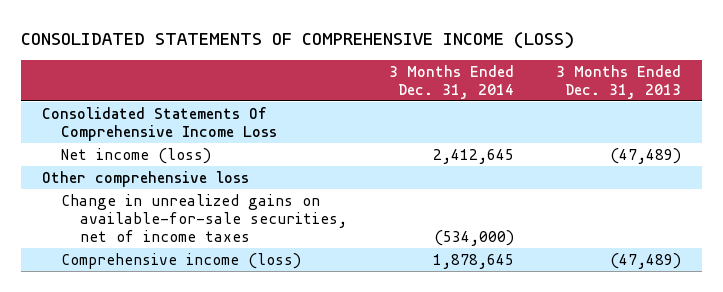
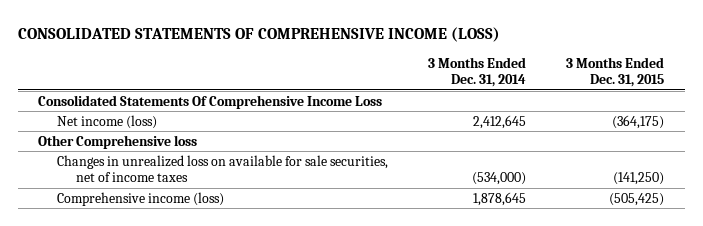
- | 3 Months Ended Dec. 31, 2014 | 3 Months Ended Dec. 31, 2013
+ | 3 Months Ended Dec. 31, 2014 | 3 Months Ended Dec. 31, 2015
- Other comprehensive loss
- Change in unrealized gains on available-for-sale securities, net of income taxes | (534,000) |
+ Other Comprehensive loss
+ Changes in unrealized loss on available for sale securities, net of income taxes | (534,000) | (141,250)

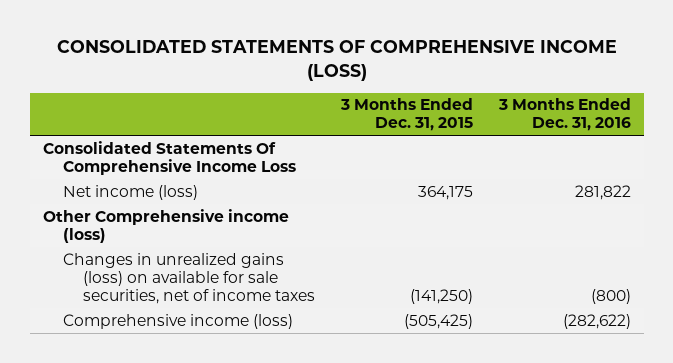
- | 3 Months Ended Dec. 31, 2014 | 3 Months Ended Dec. 31, 2015
+ | 3 Months Ended Dec. 31, 2015 | 3 Months Ended Dec. 31, 2016
- Net income (loss) | 2,412,645 | (364,175)
- Other Comprehensive loss
- Changes in unrealized loss on available for sale securities, net of income taxes | (534,000) | (141,250)
+ Net income (loss) | 364,175 | 281,822
+ Other Comprehensive income (loss)
+ Changes in unrealized gains (loss) on available for sale securities, net of income taxes | (141,250) | (800)

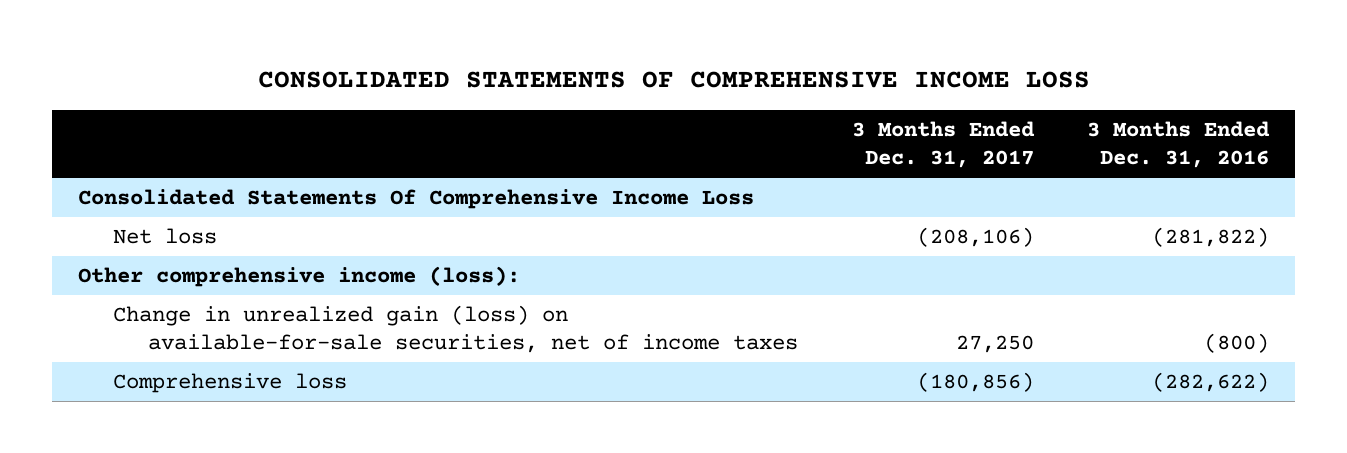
- CONSOLIDATED STATEMENTS OF COMPREHENSIVE INCOME (LOSS)
+ CONSOLIDATED STATEMENTS OF COMPREHENSIVE INCOME LOSS
- | 3 Months Ended Dec. 31, 2015 | 3 Months Ended Dec. 31, 2016
+ | 3 Months Ended Dec. 31, 2017 | 3 Months Ended Dec. 31, 2016
- Net income (loss) | 364,175 | 281,822
- Other Comprehensive income (loss)
- Changes in unrealized gains (loss) on available for sale securities, net of income taxes | (141,250) | (800)
- Comprehensive income (loss) | (505,425) | (282,622)
+ Net loss | (208,106) | (281,822)
+ Other comprehensive income (loss):
+ Change in unrealized gain (loss) on available-for-sale securities, net of income taxes | 27,250 | (800)
+ Comprehensive loss | (180,856) | (282,622)

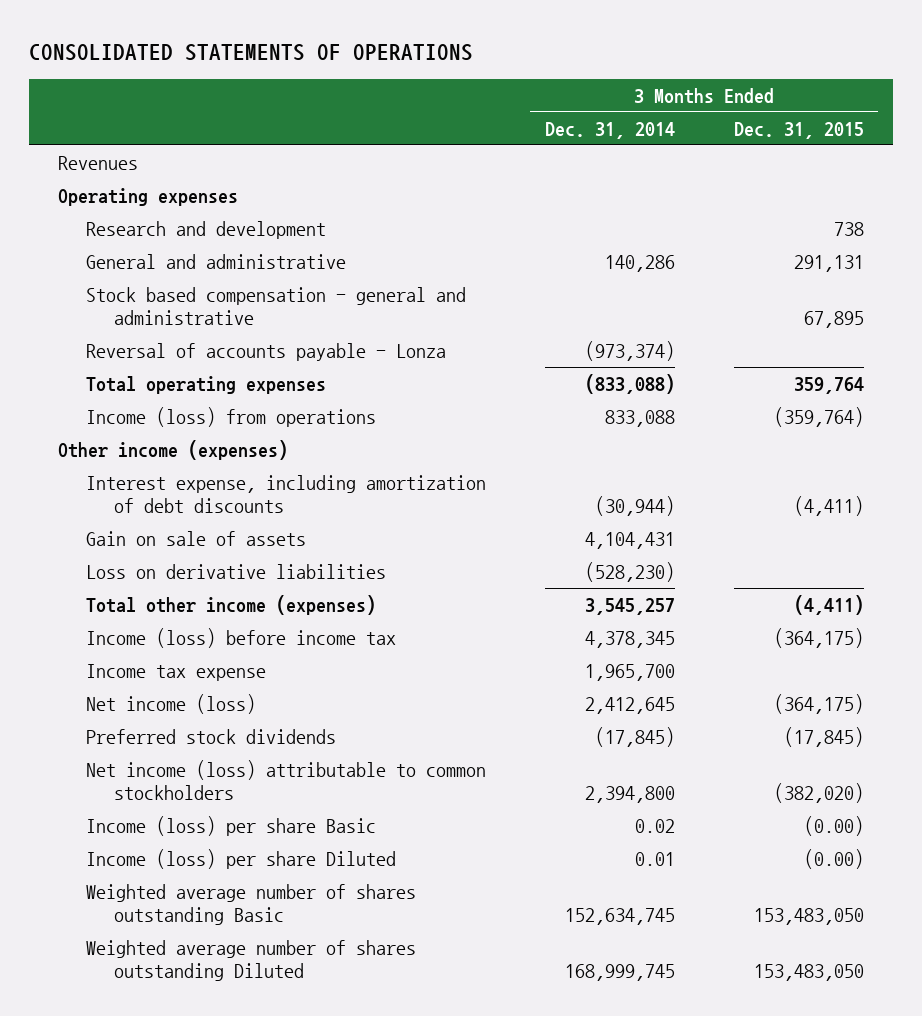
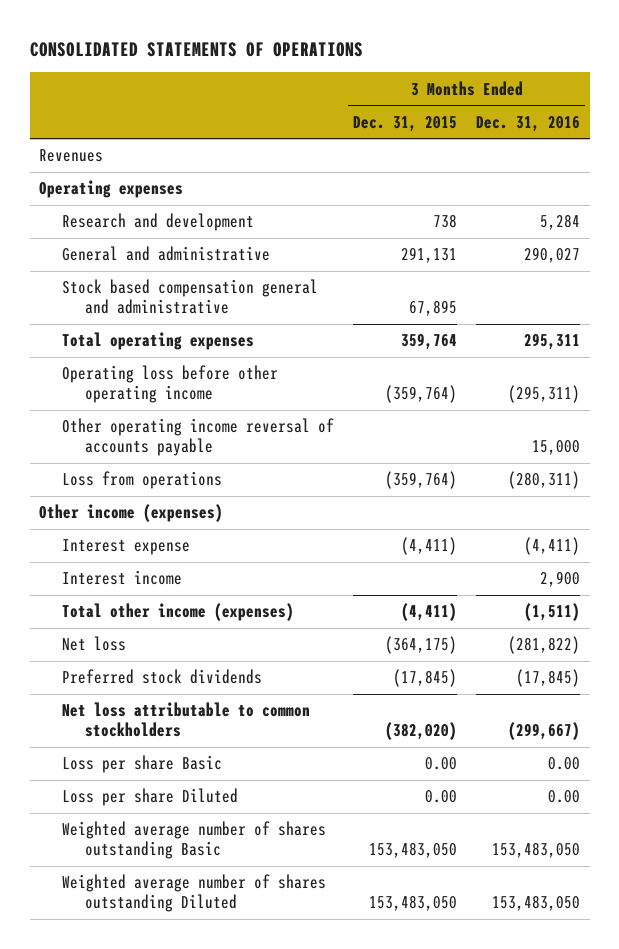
- | 3 Months Ended Dec. 31, 2014 | 3 Months Ended Dec. 31, 2015
+ | 3 Months Ended Dec. 31, 2015 | 3 Months Ended Dec. 31, 2016
- Stock based compensation - general and administrative | | 67,895
- Reversal of accounts payable - Lonza | (973,374) |
+ Stock based compensation general and administrative | 67,895 |
- Income (loss) from operations | 833,088 | (359,764)
+ Operating loss before other operating income | (359,764) | (295,311)
+ Other operating income reversal of accounts payable | | 15,000
+ Loss from operations | (359,764) | (280,311)
- Interest expense, including amortization of debt discounts | (30,944) | (4,411)
- Gain on sale of assets | 4,104,431 |
- Loss on derivative liabilities | (528,230) |
+ Interest expense | (4,411) | (4,411)
+ Interest income | | 2,900
- Income (loss) before income tax | 4,378,345 | (364,175)
- Income tax expense | 1,965,700 |
- Net income (loss) | 2,412,645 | (364,175)
+ Net loss | (364,175) | (281,822)
- Net income (loss) attributable to common stockholders | 2,394,800 | (382,020)
- Income (loss) per share Basic | 0.02 | (0.00)
- Income (loss) per share Diluted | 0.01 | (0.00)
+ Net loss attributable to common stockholders | (382,020) | (299,667)
+ Loss per share Basic | 0.00 | 0.00
+ Loss per share Diluted | 0.00 | 0.00

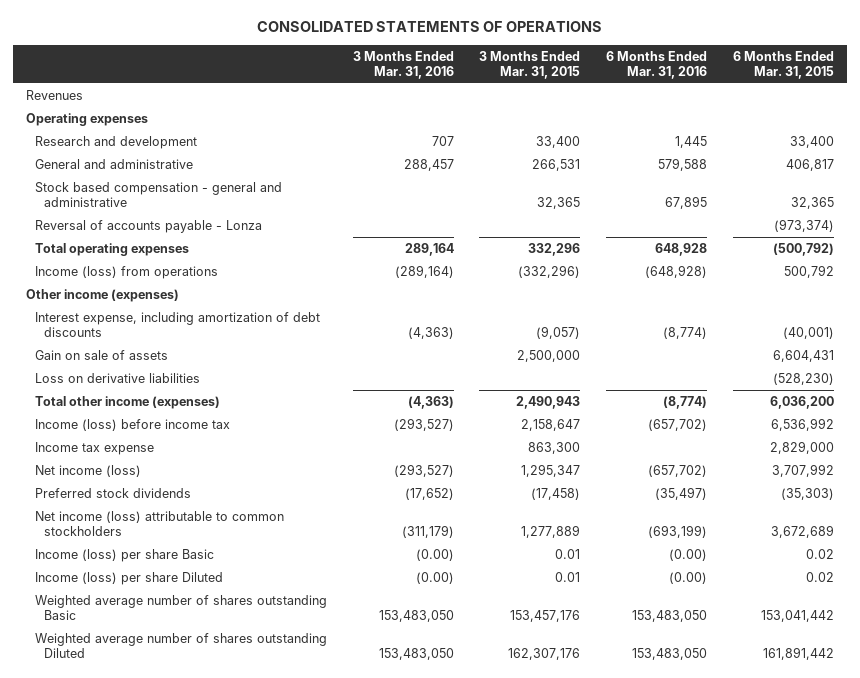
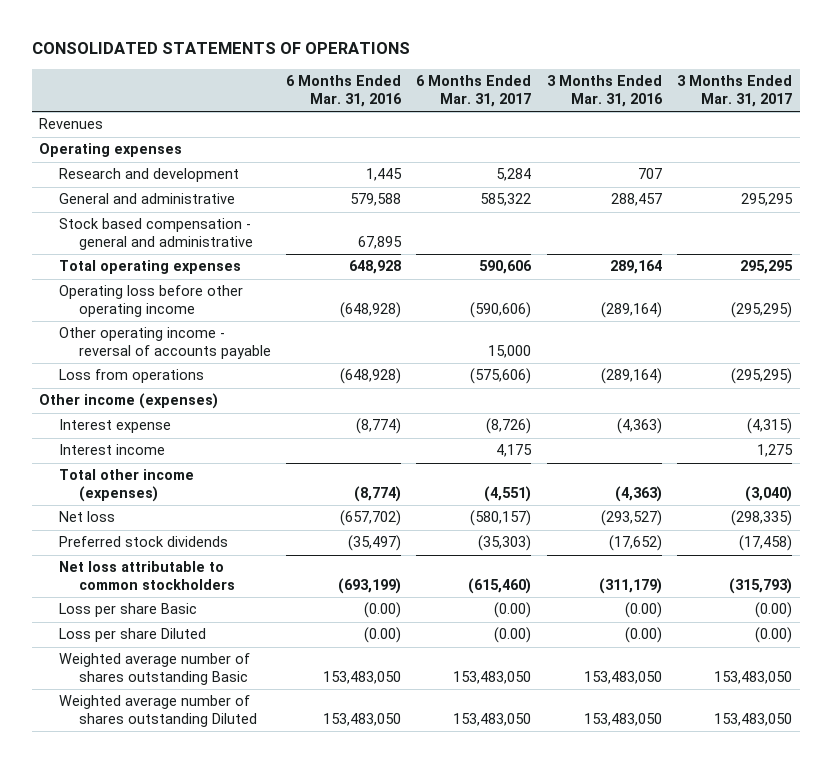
- | 3 Months Ended Mar. 31, 2016 | 3 Months Ended Mar. 31, 2015 | 6 Months Ended Mar. 31, 2016 | 6 Months Ended Mar. 31, 2015
+ | 6 Months Ended Mar. 31, 2016 | 6 Months Ended Mar. 31, 2017 | 3 Months Ended Mar. 31, 2016 | 3 Months Ended Mar. 31, 2017
- Reversal of accounts payable - Lonza | | | | (973,374)
- Income (loss) from operations | (289,164) | (332,296) | (648,928) | 500,792
+ Operating loss before other operating income | (648,928) | (590,606) | (289,164) | (295,295)
+ Other operating income - reversal of accounts payable | | 15,000 | |
+ Loss from operations | (648,928) | (575,606) | (289,164) | (295,295)
- Interest expense, including amortization of debt discounts | (4,363) | (9,057) | (8,774) | (40,001)
- Gain on sale of assets | | 2,500,000 | | 6,604,431
- Loss on derivative liabilities | | | | (528,230)
+ Interest expense | (8,774) | (8,726) | (4,363) | (4,315)
+ Interest income | | 4,175 | | 1,275
- Income (loss) before income tax | (293,527) | 2,158,647 | (657,702) | 6,536,992
- Income tax expense | | 863,300 | | 2,829,000
- Net income (loss) | (293,527) | 1,295,347 | (657,702) | 3,707,992
+ Net loss | (657,702) | (580,157) | (293,527) | (298,335)
- Net income (loss) attributable to common stockholders | (311,179) | 1,277,889 | (693,199) | 3,672,689
- Income (loss) per share Basic | (0.00) | 0.01 | (0.00) | 0.02
- Income (loss) per share Diluted | (0.00) | 0.01 | (0.00) | 0.02
+ Net loss attributable to common stockholders | (693,199) | (615,460) | (311,179) | (315,793)
+ Loss per share Basic | (0.00) | (0.00) | (0.00) | (0.00)
+ Loss per share Diluted | (0.00) | (0.00) | (0.00) | (0.00)

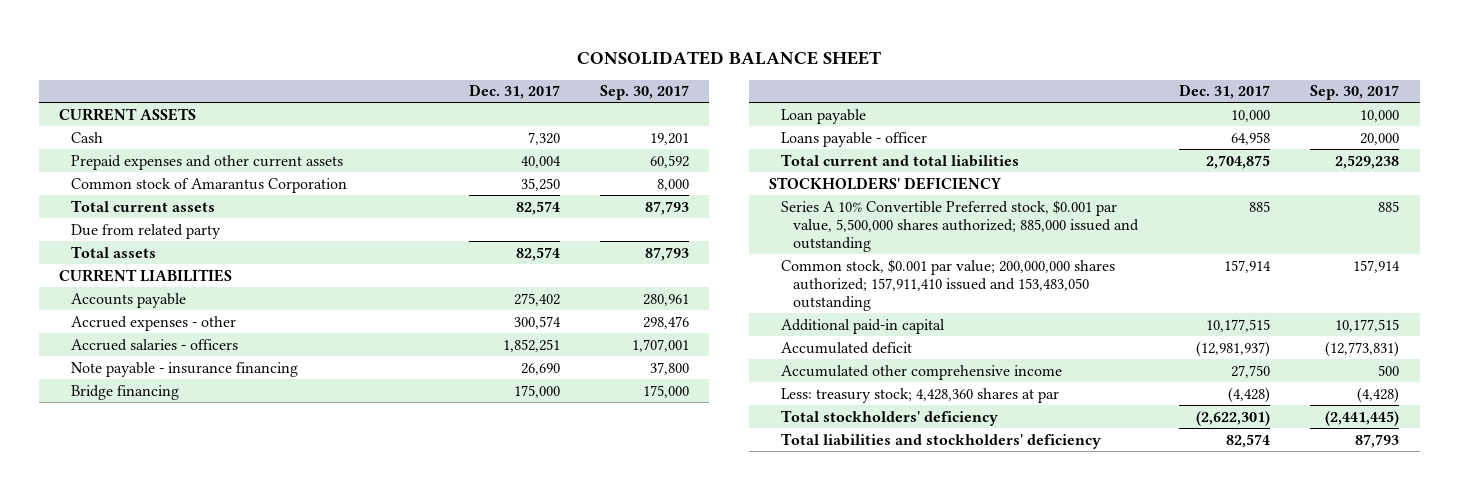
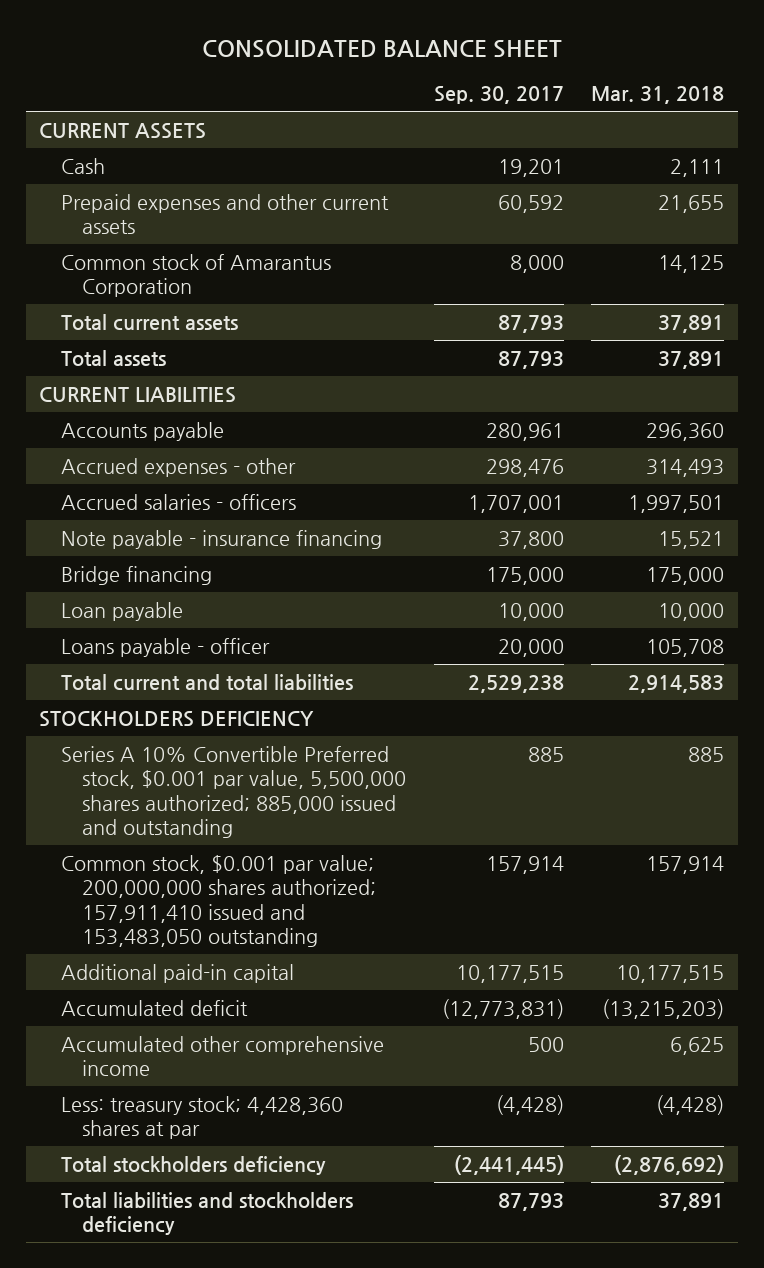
- | Dec. 31, 2017 | Sep. 30, 2017
+ | Sep. 30, 2017 | Mar. 31, 2018
- Due from related party
- STOCKHOLDERS' DEFICIENCY
+ STOCKHOLDERS DEFICIENCY
- Total stockholders' deficiency | (2,622,301) | (2,441,445)
- Total liabilities and stockholders' deficiency | 82,574 | 87,793
+ Total stockholders deficiency | (2,441,445) | (2,876,692)
+ Total liabilities and stockholders deficiency | 87,793 | 37,891

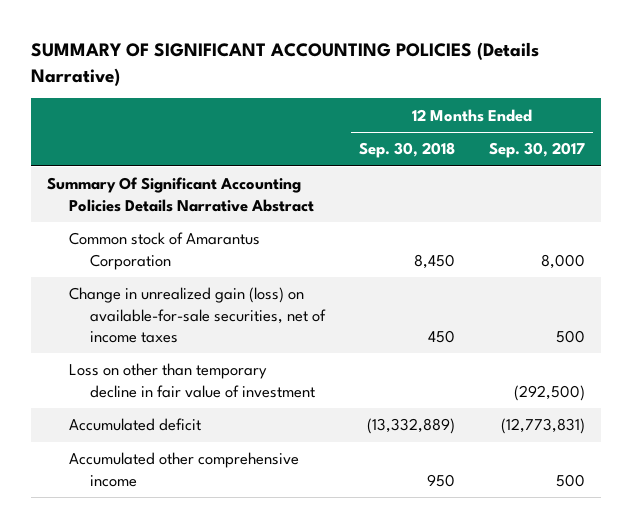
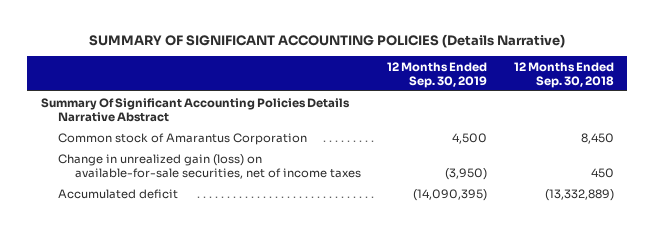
- | 12 Months Ended Sep. 30, 2018 | 12 Months Ended Sep. 30, 2017
+ | 12 Months Ended Sep. 30, 2019 | 12 Months Ended Sep. 30, 2018
- Loss on other than temporary decline in fair value of investment | | (292,500)
- Accumulated other comprehensive income | 950 | 500

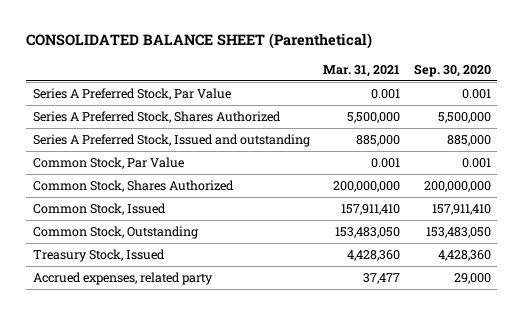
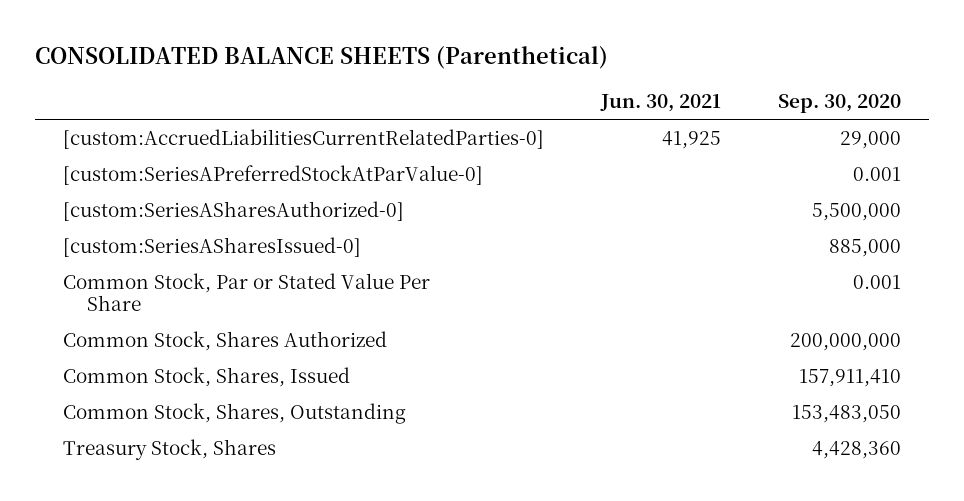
- CONSOLIDATED BALANCE SHEET (Parenthetical)
+ CONSOLIDATED BALANCE SHEETS (Parenthetical)
- | Mar. 31, 2021 | Sep. 30, 2020
+ | Jun. 30, 2021 | Sep. 30, 2020
- Series A Preferred Stock, Par Value | 0.001 | 0.001
- Series A Preferred Stock, Shares Authorized | 5,500,000 | 5,500,000
- Series A Preferred Stock, Issued and outstanding | 885,000 | 885,000
- Common Stock, Par Value | 0.001 | 0.001
+ [custom:AccruedLiabilitiesCurrentRelatedParties-0] | 41,925 | 29,000
+ [custom:SeriesAPreferredStockAtParValue-0] | | 0.001
+ [custom:SeriesASharesAuthorized-0] | | 5,500,000
+ [custom:SeriesASharesIssued-0] | | 885,000
+ Common Stock, Par or Stated Value Per Share | | 0.001
- Common Stock, Issued | 157,911,410 | 157,911,410
- Common Stock, Outstanding | 153,483,050 | 153,483,050
- Treasury Stock, Issued | 4,428,360 | 4,428,360
- Accrued expenses, related party | 37,477 | 29,000
+ Common Stock, Shares, Issued | | 157,911,410
+ Common Stock, Shares, Outstanding | | 153,483,050
+ Treasury Stock, Shares | | 4,428,360

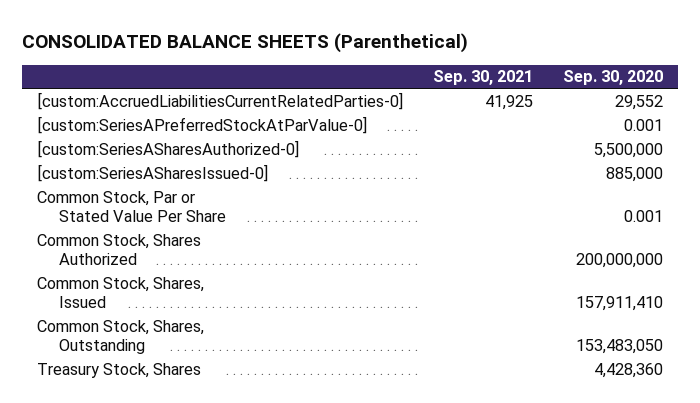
- | Jun. 30, 2021 | Sep. 30, 2020
+ | Sep. 30, 2021 | Sep. 30, 2020
- [custom:AccruedLiabilitiesCurrentRelatedParties-0] | 41,925 | 29,000
+ [custom:AccruedLiabilitiesCurrentRelatedParties-0] | 41,925 | 29,552

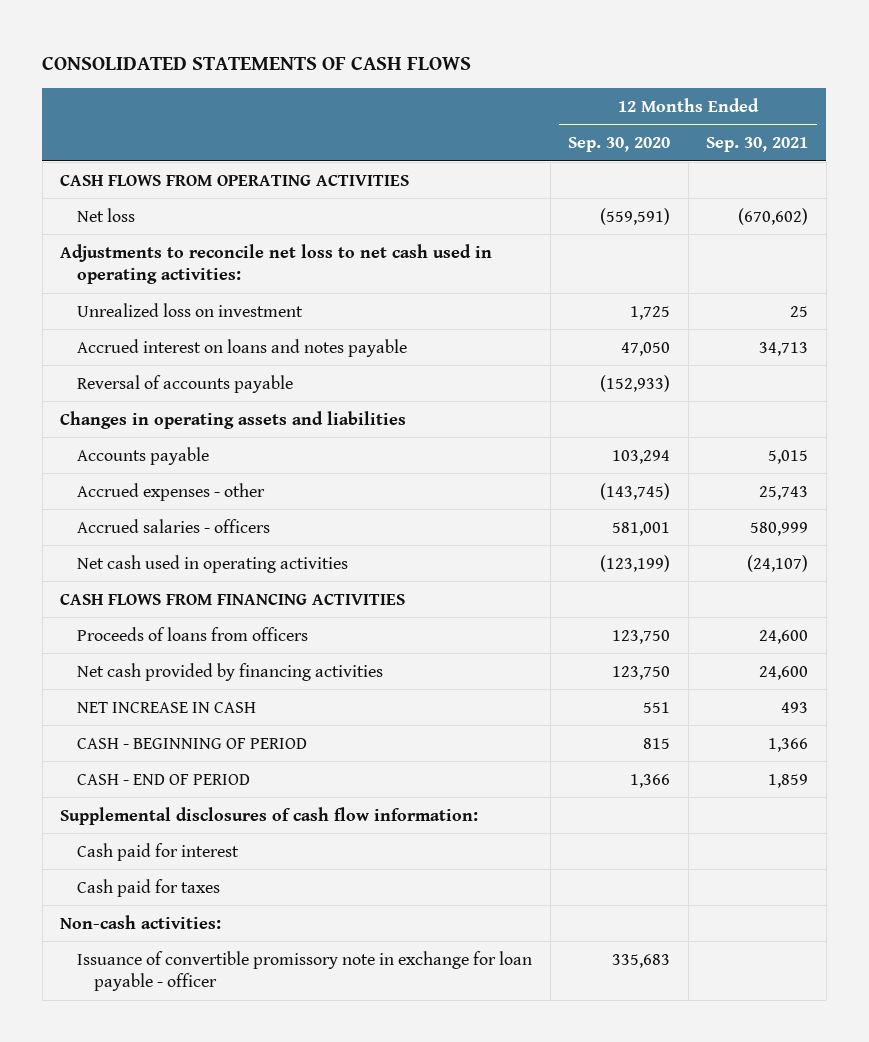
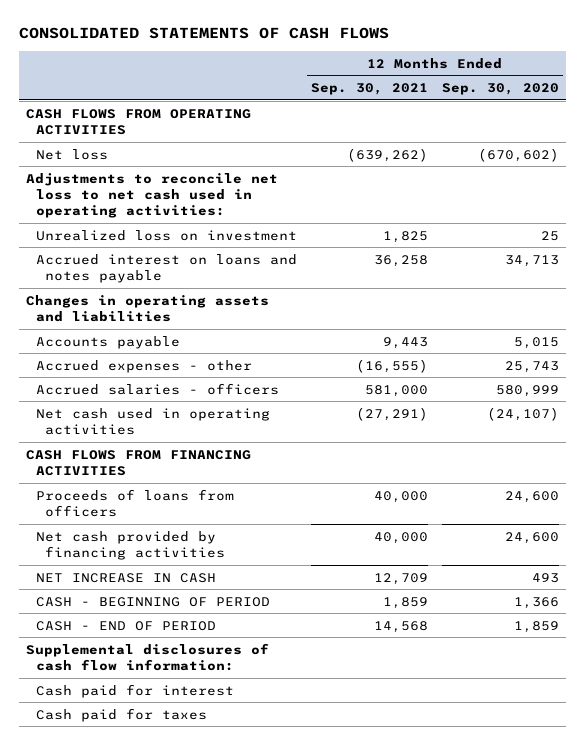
- | 12 Months Ended Sep. 30, 2020 | 12 Months Ended Sep. 30, 2021
+ | 12 Months Ended Sep. 30, 2021 | 12 Months Ended Sep. 30, 2020
- Net loss | (559,591) | (670,602)
+ Net loss | (639,262) | (670,602)
- Unrealized loss on investment | 1,725 | 25
- Accrued interest on loans and notes payable | 47,050 | 34,713
- Reversal of accounts payable | (152,933) |
+ Unrealized loss on investment | 1,825 | 25
+ Accrued interest on loans and notes payable | 36,258 | 34,713
- Accounts payable | 103,294 | 5,015
- Accrued expenses - other | (143,745) | 25,743
- Accrued salaries - officers | 581,001 | 580,999
- Net cash used in operating activities | (123,199) | (24,107)
+ Accounts payable | 9,443 | 5,015
+ Accrued expenses - other | (16,555) | 25,743
+ Accrued salaries - officers | 581,000 | 580,999
+ Net cash used in operating activities | (27,291) | (24,107)
- Proceeds of loans from officers | 123,750 | 24,600
- Net cash provided by financing activities | 123,750 | 24,600
- NET INCREASE IN CASH | 551 | 493
- CASH - BEGINNING OF PERIOD | 815 | 1,366
- CASH - END OF PERIOD | 1,366 | 1,859
+ Proceeds of loans from officers | 40,000 | 24,600
+ Net cash provided by financing activities | 40,000 | 24,600
+ NET INCREASE IN CASH | 12,709 | 493
+ CASH - BEGINNING OF PERIOD | 1,859 | 1,366
+ CASH - END OF PERIOD | 14,568 | 1,859
- Non-cash activities:
- Issuance of convertible promissory note in exchange for loan payable - officer | 335,683 |

